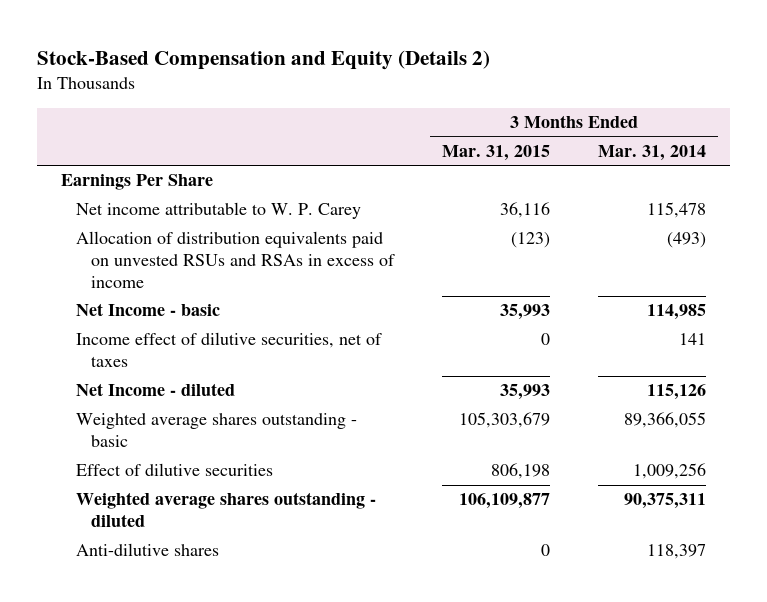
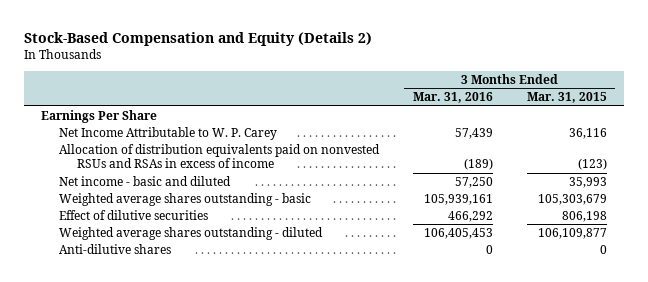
- | 3 Months Ended Mar. 31, 2015 | 3 Months Ended Mar. 31, 2014
+ | 3 Months Ended Mar. 31, 2016 | 3 Months Ended Mar. 31, 2015
- Net income attributable to W. P. Carey | 36,116 | 115,478
- Allocation of distribution equivalents paid on unvested RSUs and RSAs in excess of income | (123) | (493)
- Net Income - basic | 35,993 | 114,985
- Income effect of dilutive securities, net of taxes | 0 | 141
- Net Income - diluted | 35,993 | 115,126
+ Net Income Attributable to W. P. Carey | 57,439 | 36,116
+ Allocation of distribution equivalents paid on nonvested RSUs and RSAs in excess of income | (189) | (123)
+ Net income - basic and diluted | 57,250 | 35,993

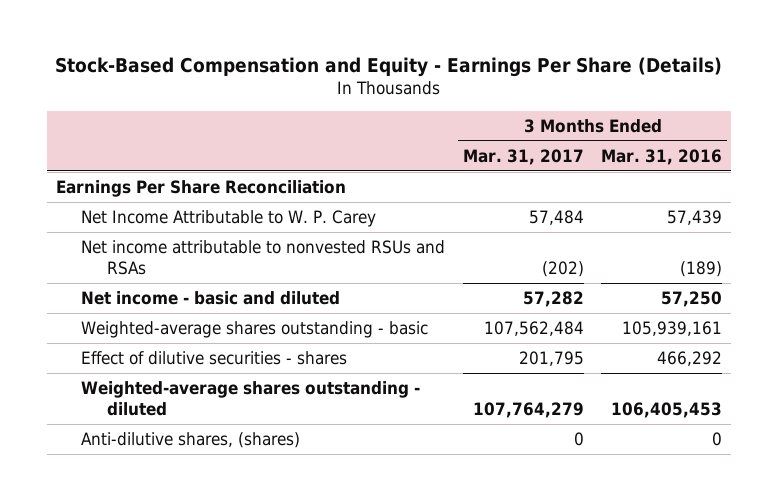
- Stock-Based Compensation and Equity (Details 2)
+ Stock-Based Compensation and Equity - Earnings Per Share (Details)
- | 3 Months Ended Mar. 31, 2016 | 3 Months Ended Mar. 31, 2015
+ | 3 Months Ended Mar. 31, 2017 | 3 Months Ended Mar. 31, 2016
- Earnings Per Share
+ Earnings Per Share Reconciliation
- Allocation of distribution equivalents paid on nonvested RSUs and RSAs in excess of income | (189) | (123)
+ Net income attributable to nonvested RSUs and RSAs | (202) | (189)
- Weighted average shares outstanding - basic | 105,939,161 | 105,303,679
- Effect of dilutive securities | 466,292 | 806,198
- Weighted average shares outstanding - diluted | 106,405,453 | 106,109,877
- Anti-dilutive shares | 0 | 0
+ Weighted-average shares outstanding - basic | 107,562,484 | 105,939,161
+ Effect of dilutive securities - shares | 201,795 | 466,292
+ Weighted-average shares outstanding - diluted | 107,764,279 | 106,405,453
+ Anti-dilutive shares, (shares) | 0 | 0

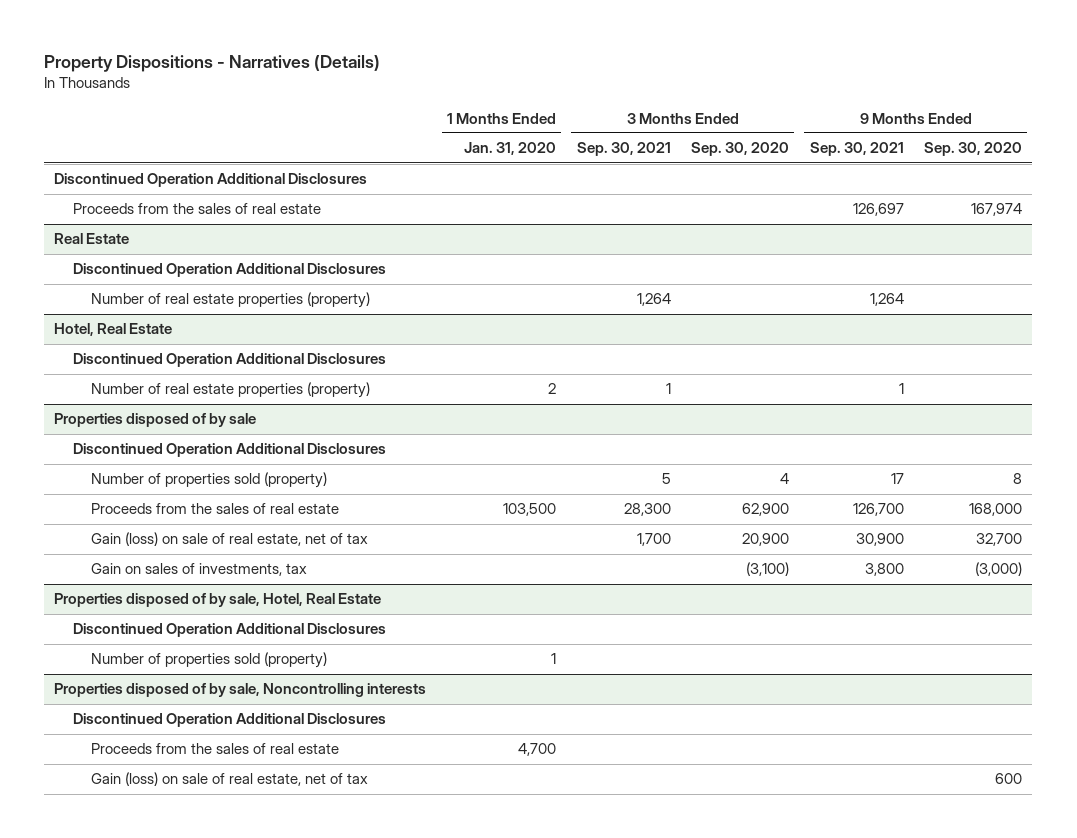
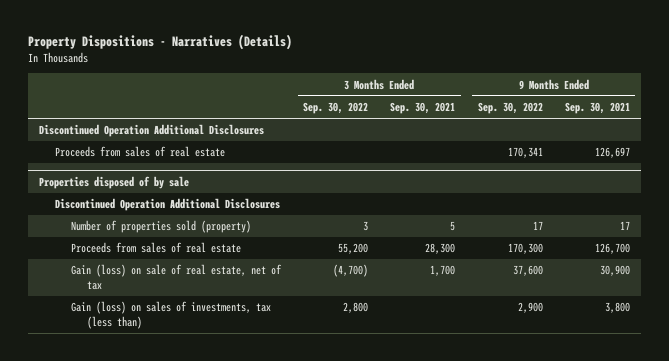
- | 1 Months Ended Jan. 31, 2020 | 3 Months Ended Sep. 30, 2021 | 3 Months Ended Sep. 30, 2020 | 9 Months Ended Sep. 30, 2021 | 9 Months Ended Sep. 30, 2020
+ | 3 Months Ended Sep. 30, 2022 | 3 Months Ended Sep. 30, 2021 | 9 Months Ended Sep. 30, 2022 | 9 Months Ended Sep. 30, 2021
- Proceeds from the sales of real estate | | | | 126,697 | 167,974
- Real Estate
- Discontinued Operation Additional Disclosures
- Number of real estate properties (property) | | 1,264 | | 1,264 |
- Hotel, Real Estate
- Discontinued Operation Additional Disclosures
- Number of real estate properties (property) | 2 | 1 | | 1 |
+ Proceeds from sales of real estate | | | 170,341 | 126,697
@ Properties disposed of by sale
- Proceeds from the sales of real estate | 103,500 | 28,300 | 62,900 | 126,700 | 168,000
+ Proceeds from sales of real estate | 55,200 | 28,300 | 170,300 | 126,700
- Gain on sales of investments, tax | | | (3,100) | 3,800 | (3,000)
- Properties disposed of by sale, Hotel, Real Estate
- Discontinued Operation Additional Disclosures
- Number of properties sold (property) | 1 | | | |
- Properties disposed of by sale, Noncontrolling interests
- Discontinued Operation Additional Disclosures
- Proceeds from the sales of real estate | 4,700 | | | |
- Gain (loss) on sale of real estate, net of tax | | | | | 600
@ Properties disposed of by sale
+ Gain (loss) on sales of investments, tax (less than) | 2,800 | | 2,900 | 3,800

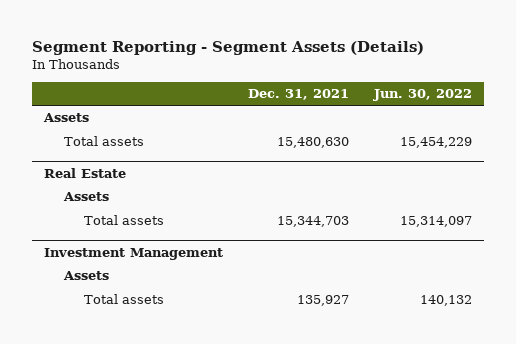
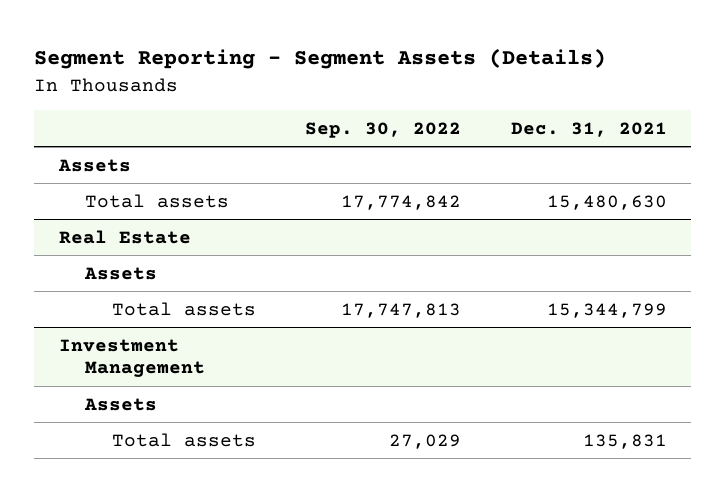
- | Dec. 31, 2021 | Jun. 30, 2022
+ | Sep. 30, 2022 | Dec. 31, 2021
@ Real Estate
- Total assets | 15,344,703 | 15,314,097
+ Total assets | 17,747,813 | 15,344,799
@ Investment Management
- Total assets | 135,927 | 140,132
+ Total assets | 27,029 | 135,831

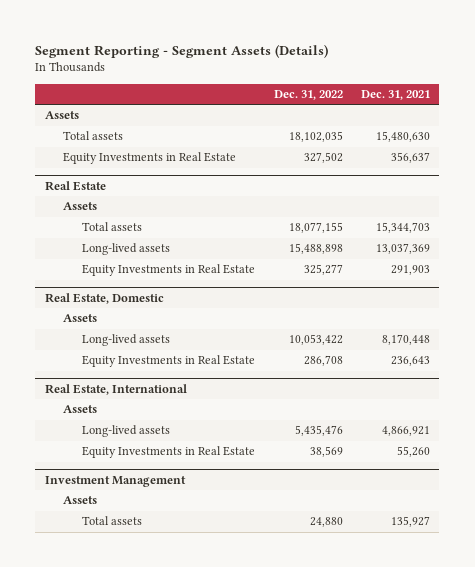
- | Sep. 30, 2022 | Dec. 31, 2021
+ | Dec. 31, 2022 | Dec. 31, 2021
+ Equity Investments in Real Estate | 327,502 | 356,637
@ Real Estate
- Total assets | 17,747,813 | 15,344,799
+ Total assets | 18,077,155 | 15,344,703
+ Long-lived assets | 15,488,898 | 13,037,369
+ Equity Investments in Real Estate | 325,277 | 291,903
+ Real Estate, Domestic
+ Assets
+ Long-lived assets | 10,053,422 | 8,170,448
+ Equity Investments in Real Estate | 286,708 | 236,643
+ Real Estate, International
+ Assets
+ Long-lived assets | 5,435,476 | 4,866,921
+ Equity Investments in Real Estate | 38,569 | 55,260
@ Investment Management
- Total assets | 27,029 | 135,831
+ Total assets | 24,880 | 135,927

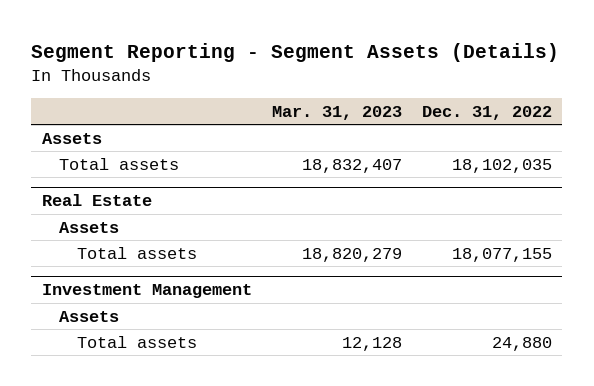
- | Dec. 31, 2022 | Dec. 31, 2021
+ | Mar. 31, 2023 | Dec. 31, 2022
- Equity Investments in Real Estate | 327,502 | 356,637
@ Real Estate
- Long-lived assets | 15,488,898 | 13,037,369
- Equity Investments in Real Estate | 325,277 | 291,903
- Real Estate, Domestic
- Assets
- Long-lived assets | 10,053,422 | 8,170,448
- Equity Investments in Real Estate | 286,708 | 236,643
- Real Estate, International
- Assets
- Long-lived assets | 5,435,476 | 4,866,921
- Equity Investments in Real Estate | 38,569 | 55,260

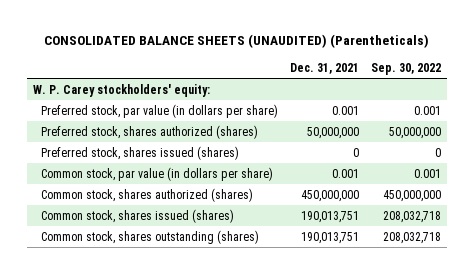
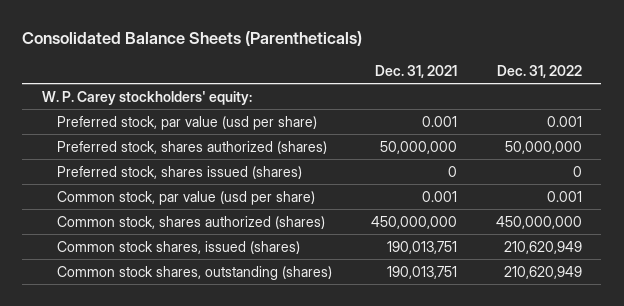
- CONSOLIDATED BALANCE SHEETS (UNAUDITED) (Parentheticals)
+ Consolidated Balance Sheets (Parentheticals)
- | Dec. 31, 2021 | Sep. 30, 2022
+ | Dec. 31, 2021 | Dec. 31, 2022
- Preferred stock, par value (in dollars per share) | 0.001 | 0.001
+ Preferred stock, par value (usd per share) | 0.001 | 0.001
- Common stock, par value (in dollars per share) | 0.001 | 0.001
+ Common stock, par value (usd per share) | 0.001 | 0.001
- Common stock, shares issued (shares) | 190,013,751 | 208,032,718
- Common stock, shares outstanding (shares) | 190,013,751 | 208,032,718
+ Common stock shares, issued (shares) | 190,013,751 | 210,620,949
+ Common stock shares, outstanding (shares) | 190,013,751 | 210,620,949

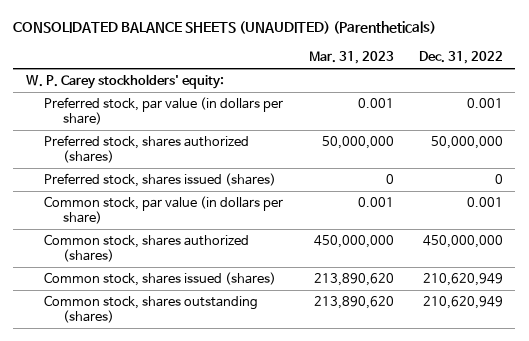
- Consolidated Balance Sheets (Parentheticals)
+ CONSOLIDATED BALANCE SHEETS (UNAUDITED) (Parentheticals)
- | Dec. 31, 2021 | Dec. 31, 2022
+ | Mar. 31, 2023 | Dec. 31, 2022
- Preferred stock, par value (usd per share) | 0.001 | 0.001
+ Preferred stock, par value (in dollars per share) | 0.001 | 0.001
- Common stock, par value (usd per share) | 0.001 | 0.001
+ Common stock, par value (in dollars per share) | 0.001 | 0.001
- Common stock shares, issued (shares) | 190,013,751 | 210,620,949
- Common stock shares, outstanding (shares) | 190,013,751 | 210,620,949
+ Common stock, shares issued (shares) | 213,890,620 | 210,620,949
+ Common stock, shares outstanding (shares) | 213,890,620 | 210,620,949

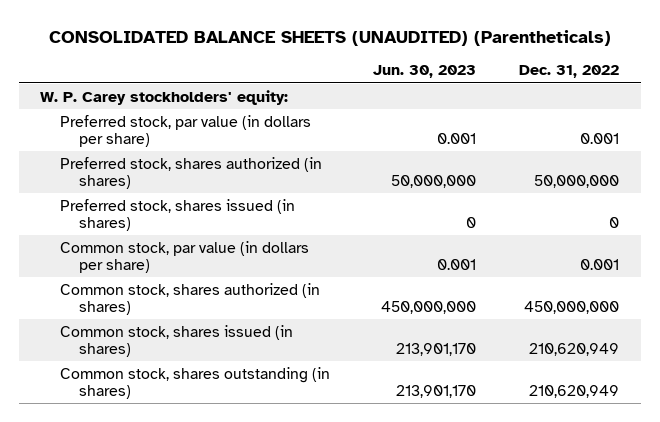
- | Mar. 31, 2023 | Dec. 31, 2022
+ | Jun. 30, 2023 | Dec. 31, 2022
- Preferred stock, shares authorized (shares) | 50,000,000 | 50,000,000
- Preferred stock, shares issued (shares) | 0 | 0
+ Preferred stock, shares authorized (in shares) | 50,000,000 | 50,000,000
+ Preferred stock, shares issued (in shares) | 0 | 0
- Common stock, shares authorized (shares) | 450,000,000 | 450,000,000
- Common stock, shares issued (shares) | 213,890,620 | 210,620,949
- Common stock, shares outstanding (shares) | 213,890,620 | 210,620,949
+ Common stock, shares authorized (in shares) | 450,000,000 | 450,000,000
+ Common stock, shares issued (in shares) | 213,901,170 | 210,620,949
+ Common stock, shares outstanding (in shares) | 213,901,170 | 210,620,949

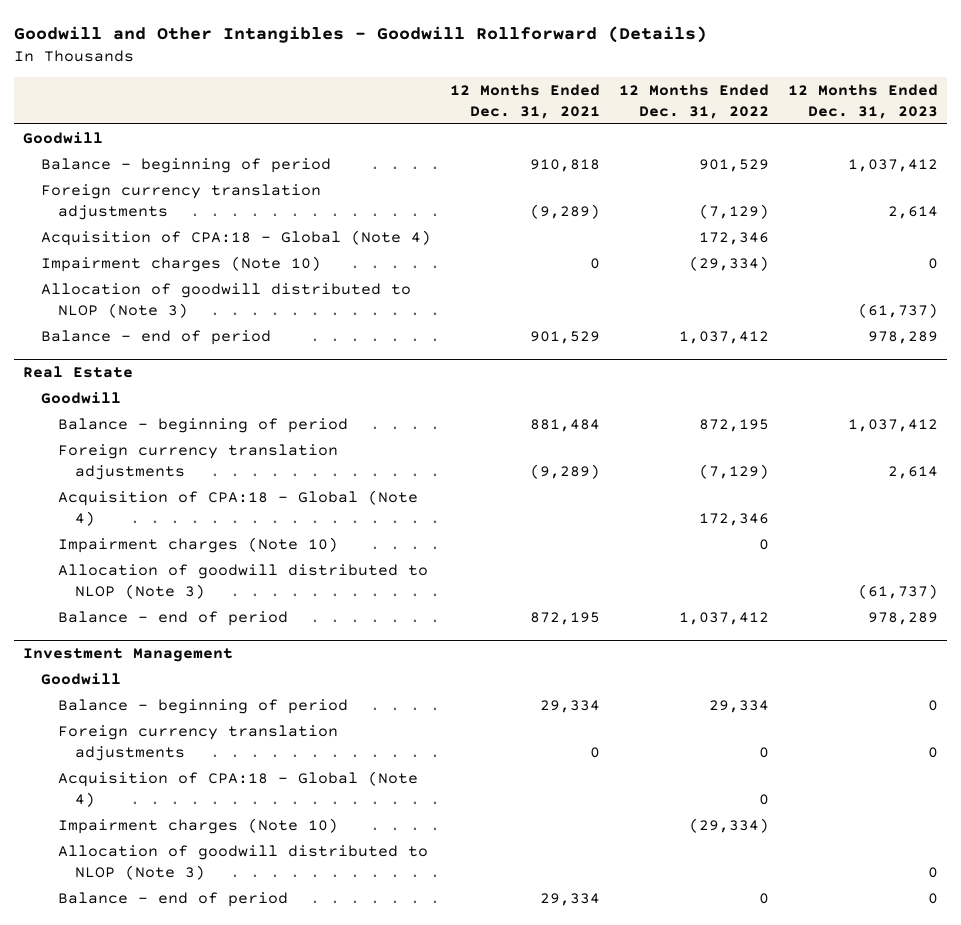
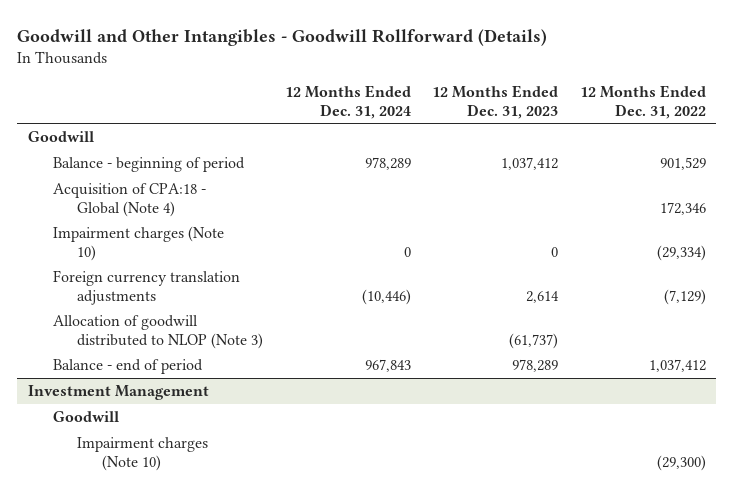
- | 12 Months Ended Dec. 31, 2021 | 12 Months Ended Dec. 31, 2022 | 12 Months Ended Dec. 31, 2023
+ | 12 Months Ended Dec. 31, 2024 | 12 Months Ended Dec. 31, 2023 | 12 Months Ended Dec. 31, 2022
- Foreign currency translation adjustments | (9,289) | (7,129) | 2,614
- Allocation of goodwill distributed to NLOP (Note 3) | | | (61,737)
- Balance - end of period | 901,529 | 1,037,412 | 978,289
- Real Estate
- Goodwill
- Balance - beginning of period | 881,484 | 872,195 | 1,037,412
- Acquisition of CPA:18 - Global (Note 4) | | 172,346 |
- Impairment charges (Note 10) | | 0 |
@ Investment Management
- Balance - beginning of period | 29,334 | 29,334 | 0
- Foreign currency translation adjustments | 0 | 0 | 0
- Acquisition of CPA:18 - Global (Note 4) | | 0 |
- Impairment charges (Note 10) | | (29,334) |
- Allocation of goodwill distributed to NLOP (Note 3) | | | 0
- Balance - end of period | 29,334 | 0 | 0
+ Impairment charges (Note 10) | | | (29,300)

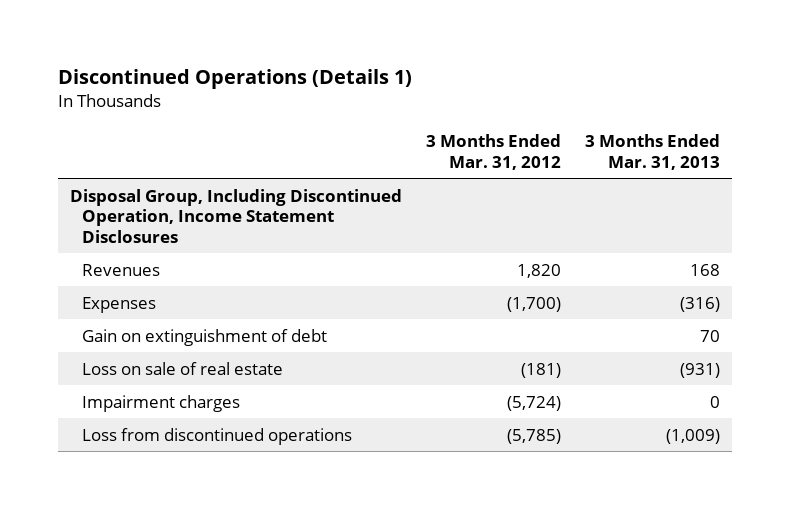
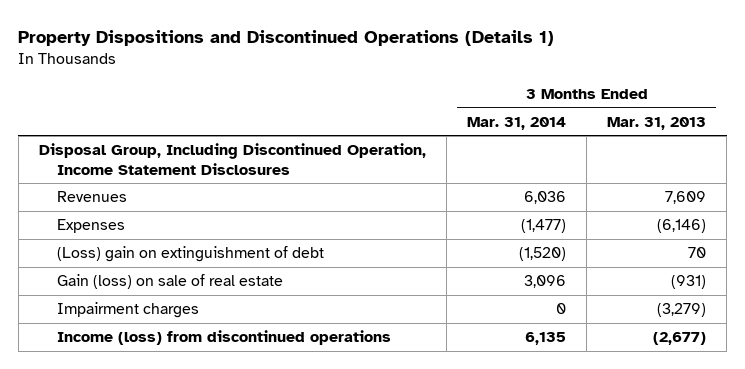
- Discontinued Operations (Details 1)
+ Property Dispositions and Discontinued Operations (Details 1)
- | 3 Months Ended Mar. 31, 2012 | 3 Months Ended Mar. 31, 2013
+ | 3 Months Ended Mar. 31, 2014 | 3 Months Ended Mar. 31, 2013
- Revenues | 1,820 | 168
- Expenses | (1,700) | (316)
- Gain on extinguishment of debt | | 70
- Loss on sale of real estate | (181) | (931)
- Impairment charges | (5,724) | 0
- Loss from discontinued operations | (5,785) | (1,009)
+ Revenues | 6,036 | 7,609
+ Expenses | (1,477) | (6,146)
+ (Loss) gain on extinguishment of debt | (1,520) | 70
+ Gain (loss) on sale of real estate | 3,096 | (931)
+ Impairment charges | 0 | (3,279)
+ Income (loss) from discontinued operations | 6,135 | (2,677)

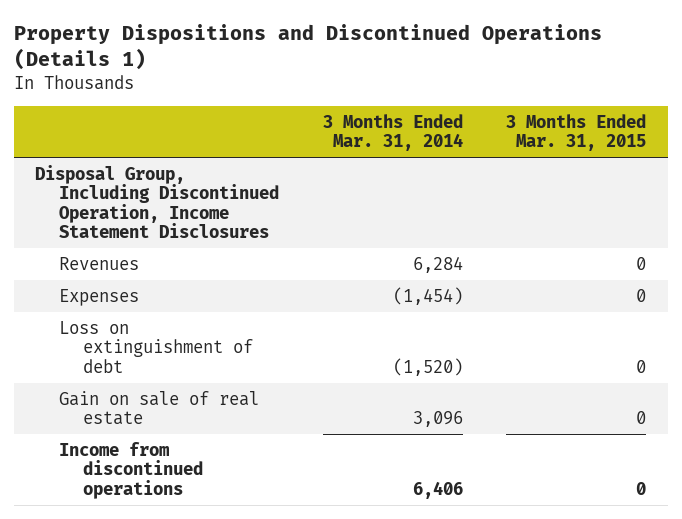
- | 3 Months Ended Mar. 31, 2014 | 3 Months Ended Mar. 31, 2013
+ | 3 Months Ended Mar. 31, 2014 | 3 Months Ended Mar. 31, 2015
- Revenues | 6,036 | 7,609
- Expenses | (1,477) | (6,146)
- (Loss) gain on extinguishment of debt | (1,520) | 70
- Gain (loss) on sale of real estate | 3,096 | (931)
- Impairment charges | 0 | (3,279)
- Income (loss) from discontinued operations | 6,135 | (2,677)
+ Revenues | 6,284 | 0
+ Expenses | (1,454) | 0
+ Loss on extinguishment of debt | (1,520) | 0
+ Gain on sale of real estate | 3,096 | 0
+ Income from discontinued operations | 6,406 | 0

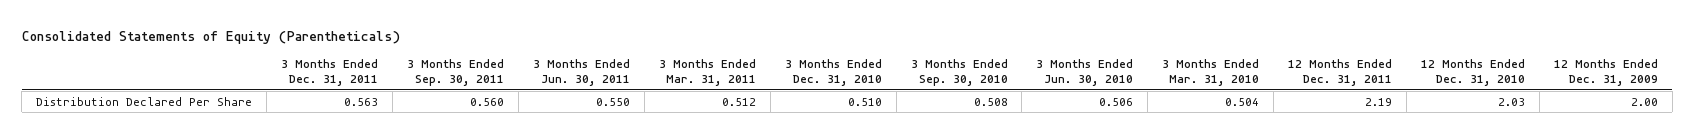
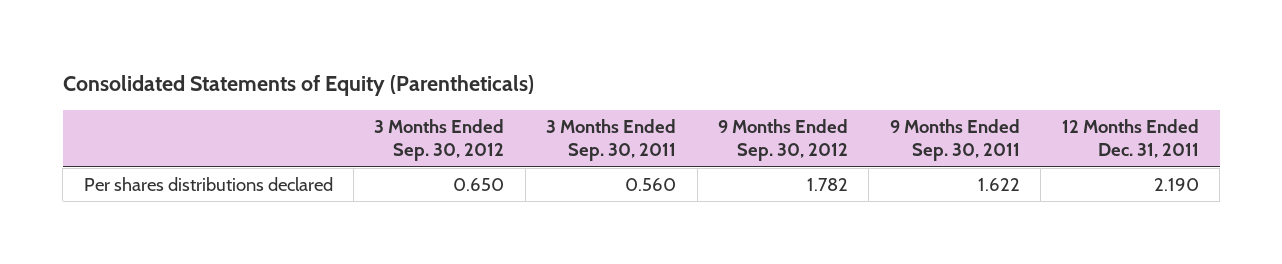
- | 3 Months Ended Dec. 31, 2011 | 3 Months Ended Sep. 30, 2011 | 3 Months Ended Jun. 30, 2011 | 3 Months Ended Mar. 31, 2011 | 3 Months Ended Dec. 31, 2010 | 3 Months Ended Sep. 30, 2010 | 3 Months Ended Jun. 30, 2010 | 3 Months Ended Mar. 31, 2010 | 12 Months Ended Dec. 31, 2011 | 12 Months Ended Dec. 31, 2010 | 12 Months Ended Dec. 31, 2009
+ | 3 Months Ended Sep. 30, 2012 | 3 Months Ended Sep. 30, 2011 | 9 Months Ended Sep. 30, 2012 | 9 Months Ended Sep. 30, 2011 | 12 Months Ended Dec. 31, 2011
- Distribution Declared Per Share | 0.563 | 0.560 | 0.550 | 0.512 | 0.510 | 0.508 | 0.506 | 0.504 | 2.19 | 2.03 | 2.00
+ Per shares distributions declared | 0.650 | 0.560 | 1.782 | 1.622 | 2.190

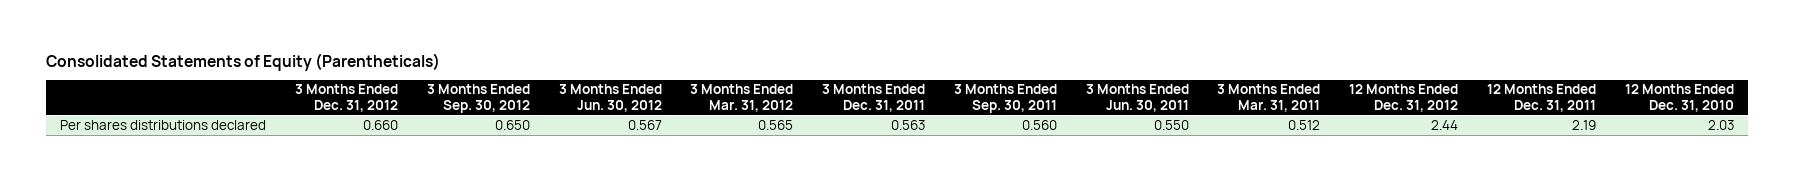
- | 3 Months Ended Sep. 30, 2012 | 3 Months Ended Sep. 30, 2011 | 9 Months Ended Sep. 30, 2012 | 9 Months Ended Sep. 30, 2011 | 12 Months Ended Dec. 31, 2011
+ | 3 Months Ended Dec. 31, 2012 | 3 Months Ended Sep. 30, 2012 | 3 Months Ended Jun. 30, 2012 | 3 Months Ended Mar. 31, 2012 | 3 Months Ended Dec. 31, 2011 | 3 Months Ended Sep. 30, 2011 | 3 Months Ended Jun. 30, 2011 | 3 Months Ended Mar. 31, 2011 | 12 Months Ended Dec. 31, 2012 | 12 Months Ended Dec. 31, 2011 | 12 Months Ended Dec. 31, 2010
- Per shares distributions declared | 0.650 | 0.560 | 1.782 | 1.622 | 2.190
+ Per shares distributions declared | 0.660 | 0.650 | 0.567 | 0.565 | 0.563 | 0.560 | 0.550 | 0.512 | 2.44 | 2.19 | 2.03

